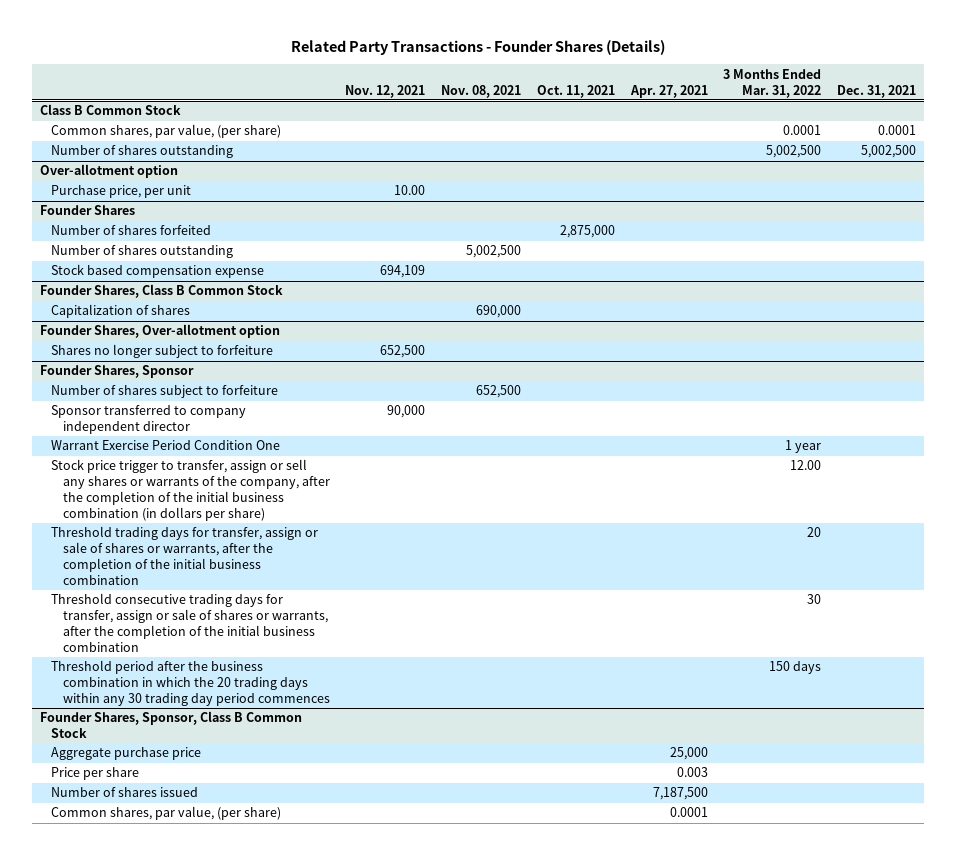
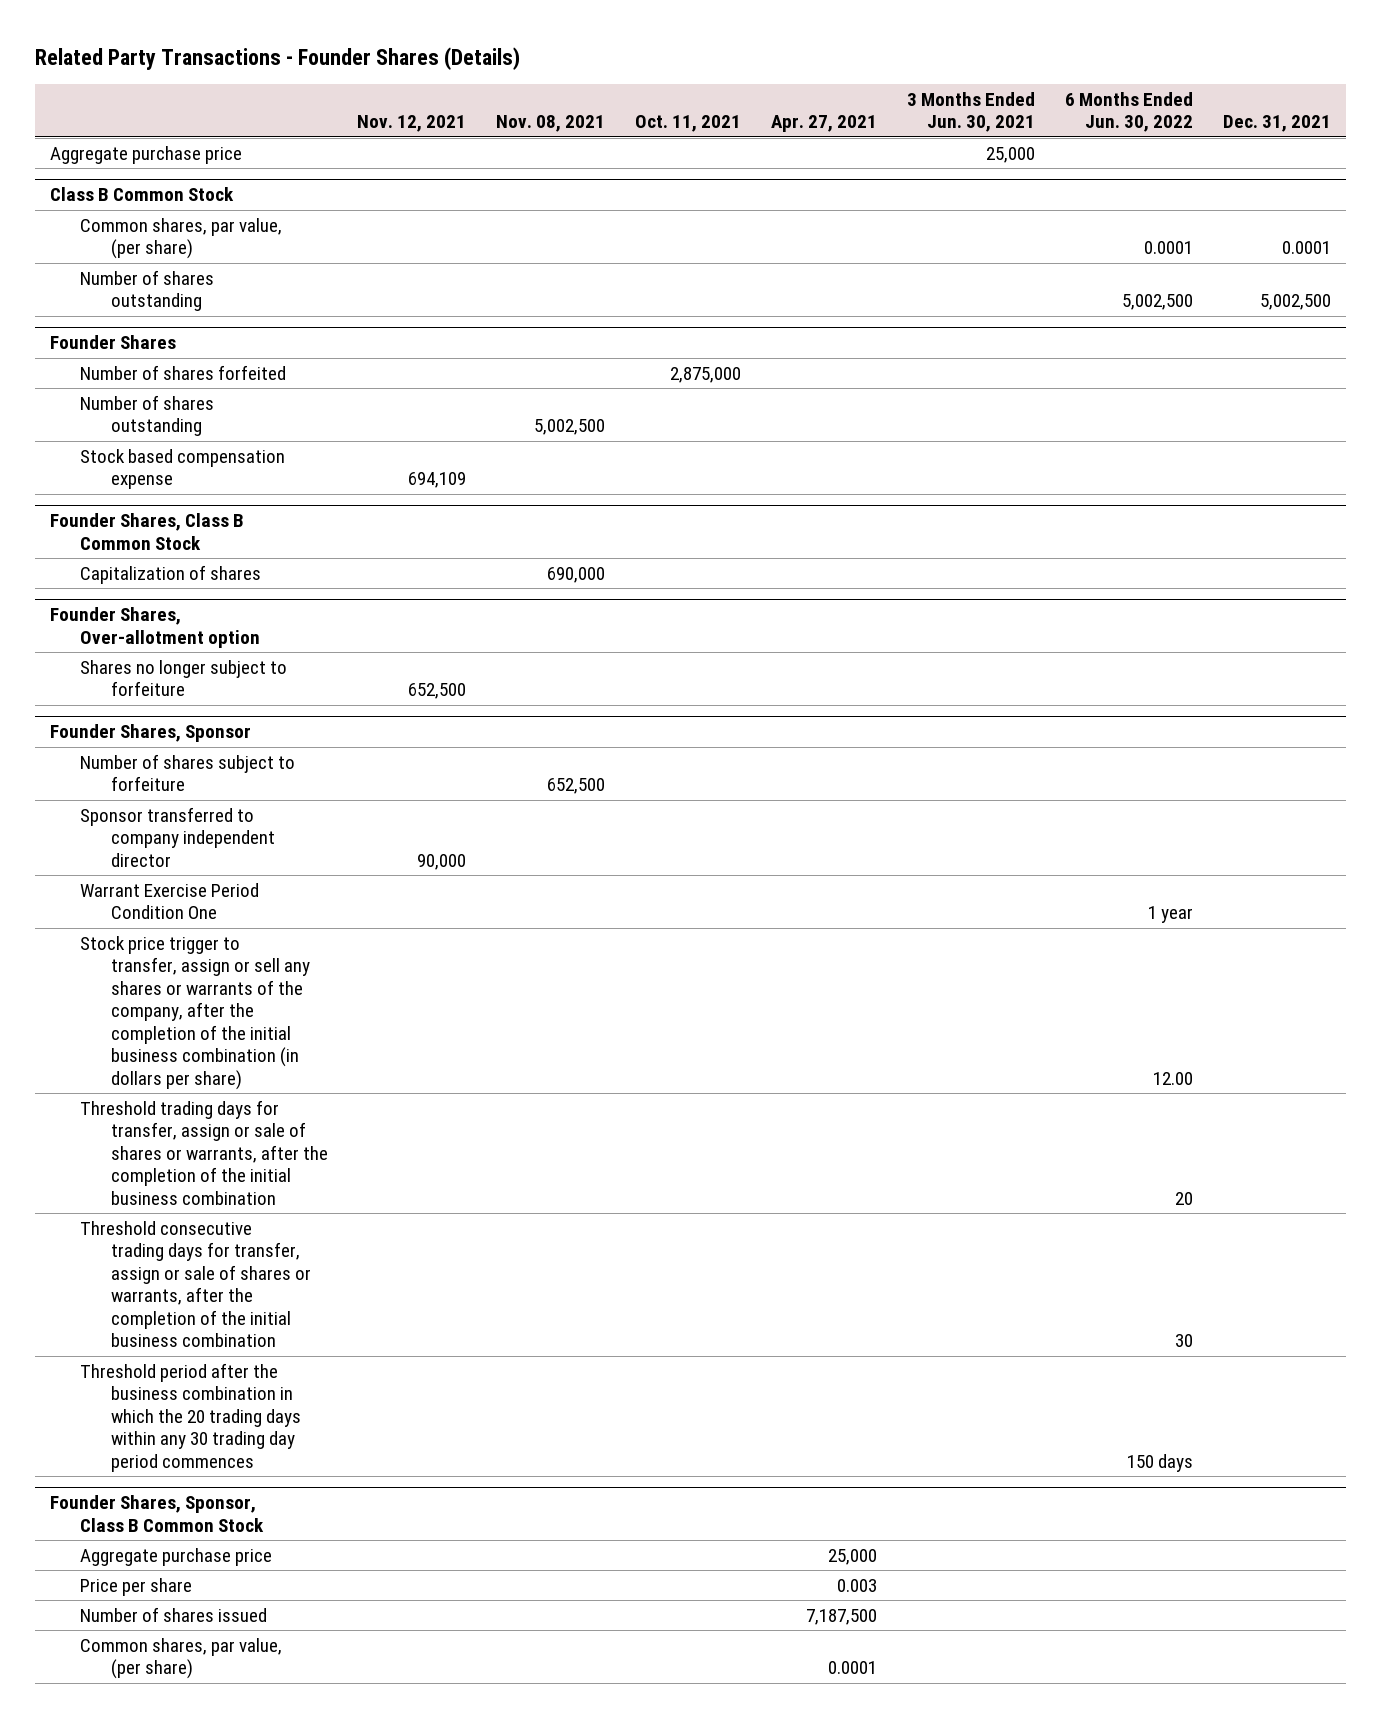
- | Nov. 12, 2021 | Nov. 08, 2021 | Oct. 11, 2021 | Apr. 27, 2021 | 3 Months Ended Mar. 31, 2022 | Dec. 31, 2021
+ | Nov. 12, 2021 | Nov. 08, 2021 | Oct. 11, 2021 | Apr. 27, 2021 | 3 Months Ended Jun. 30, 2021 | 6 Months Ended Jun. 30, 2022 | Dec. 31, 2021
+ Aggregate purchase price | | | | | 25,000 | |
- Over-allotment option
- Purchase price, per unit | 10.00 | | | | |

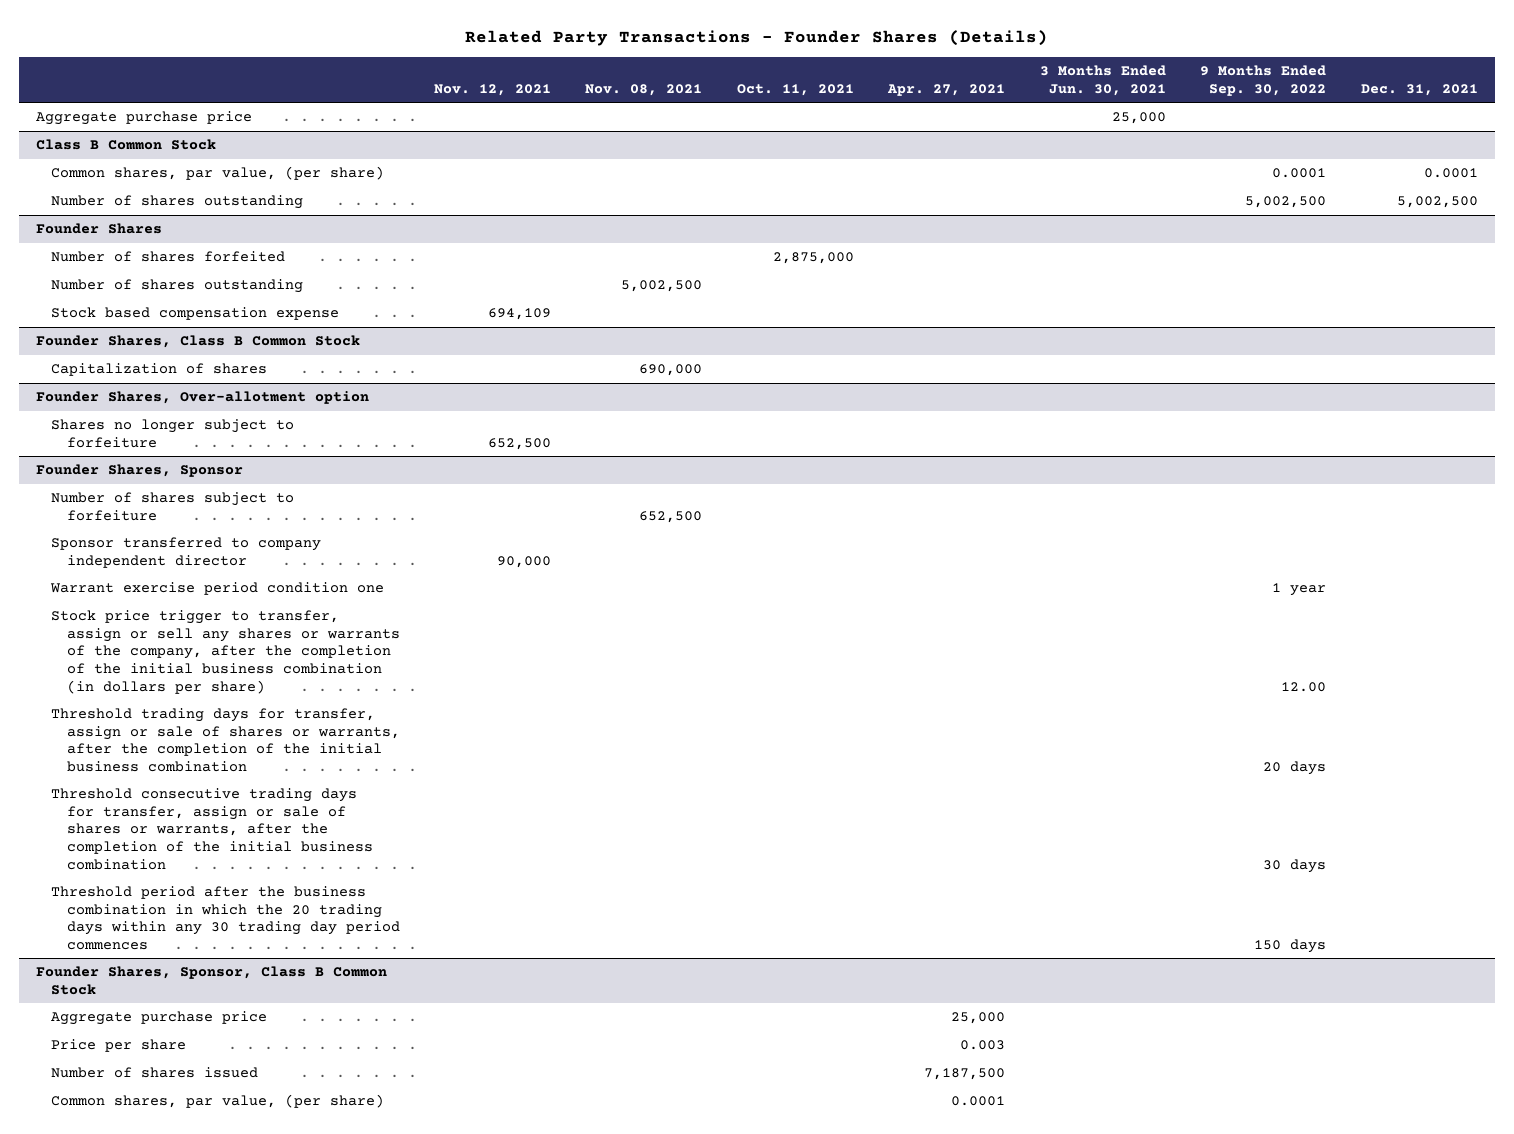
- | Nov. 12, 2021 | Nov. 08, 2021 | Oct. 11, 2021 | Apr. 27, 2021 | 3 Months Ended Jun. 30, 2021 | 6 Months Ended Jun. 30, 2022 | Dec. 31, 2021
+ | Nov. 12, 2021 | Nov. 08, 2021 | Oct. 11, 2021 | Apr. 27, 2021 | 3 Months Ended Jun. 30, 2021 | 9 Months Ended Sep. 30, 2022 | Dec. 31, 2021
@ Founder Shares, Sponsor
- Warrant Exercise Period Condition One | | | | | | 1 year |
+ Warrant exercise period condition one | | | | | | 1 year |

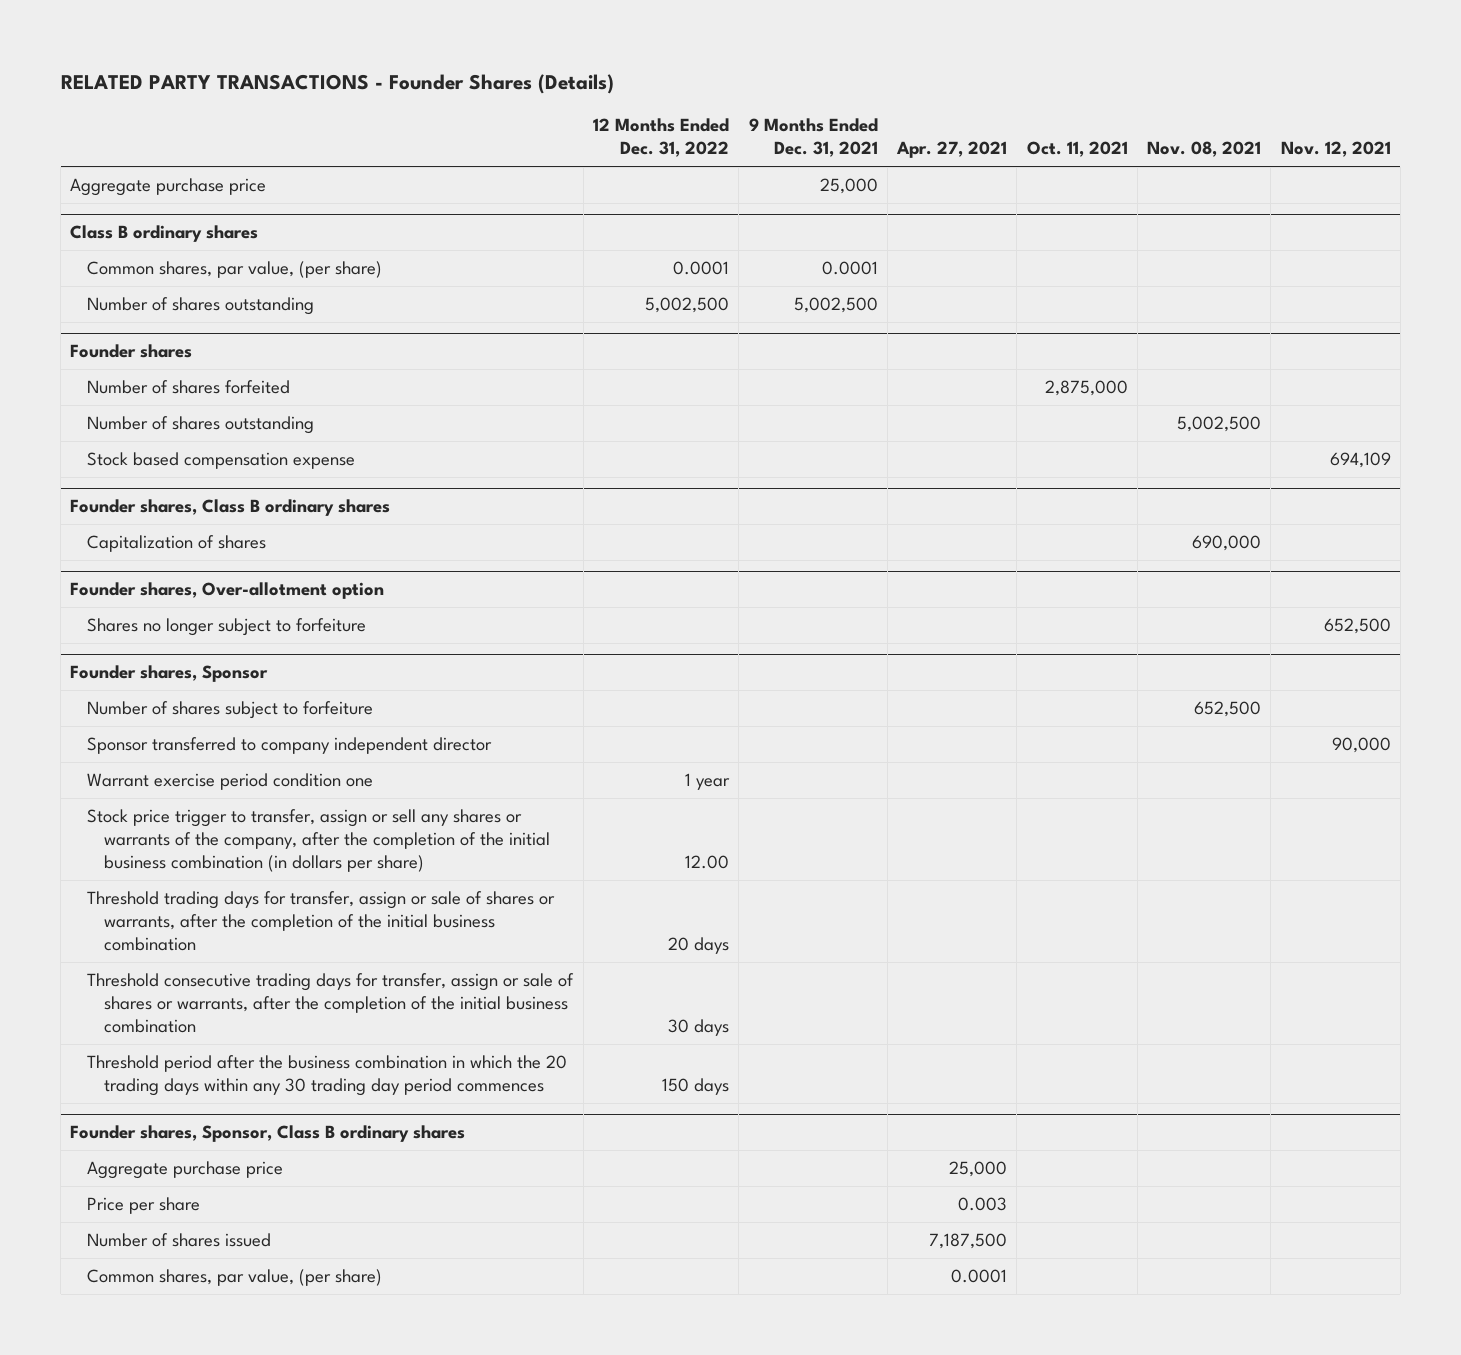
- Related Party Transactions - Founder Shares (Details)
+ RELATED PARTY TRANSACTIONS - Founder Shares (Details)
- | Nov. 12, 2021 | Nov. 08, 2021 | Oct. 11, 2021 | Apr. 27, 2021 | 3 Months Ended Jun. 30, 2021 | 9 Months Ended Sep. 30, 2022 | Dec. 31, 2021
+ | 12 Months Ended Dec. 31, 2022 | 9 Months Ended Dec. 31, 2021 | Apr. 27, 2021 | Oct. 11, 2021 | Nov. 08, 2021 | Nov. 12, 2021
- Class B Common Stock
+ Class B ordinary shares
- Founder Shares
+ Founder shares
- Founder Shares, Class B Common Stock
+ Founder shares, Class B ordinary shares
- Founder Shares, Over-allotment option
+ Founder shares, Over-allotment option
- Founder Shares, Sponsor
+ Founder shares, Sponsor
- Founder Shares, Sponsor, Class B Common Stock
+ Founder shares, Sponsor, Class B ordinary shares

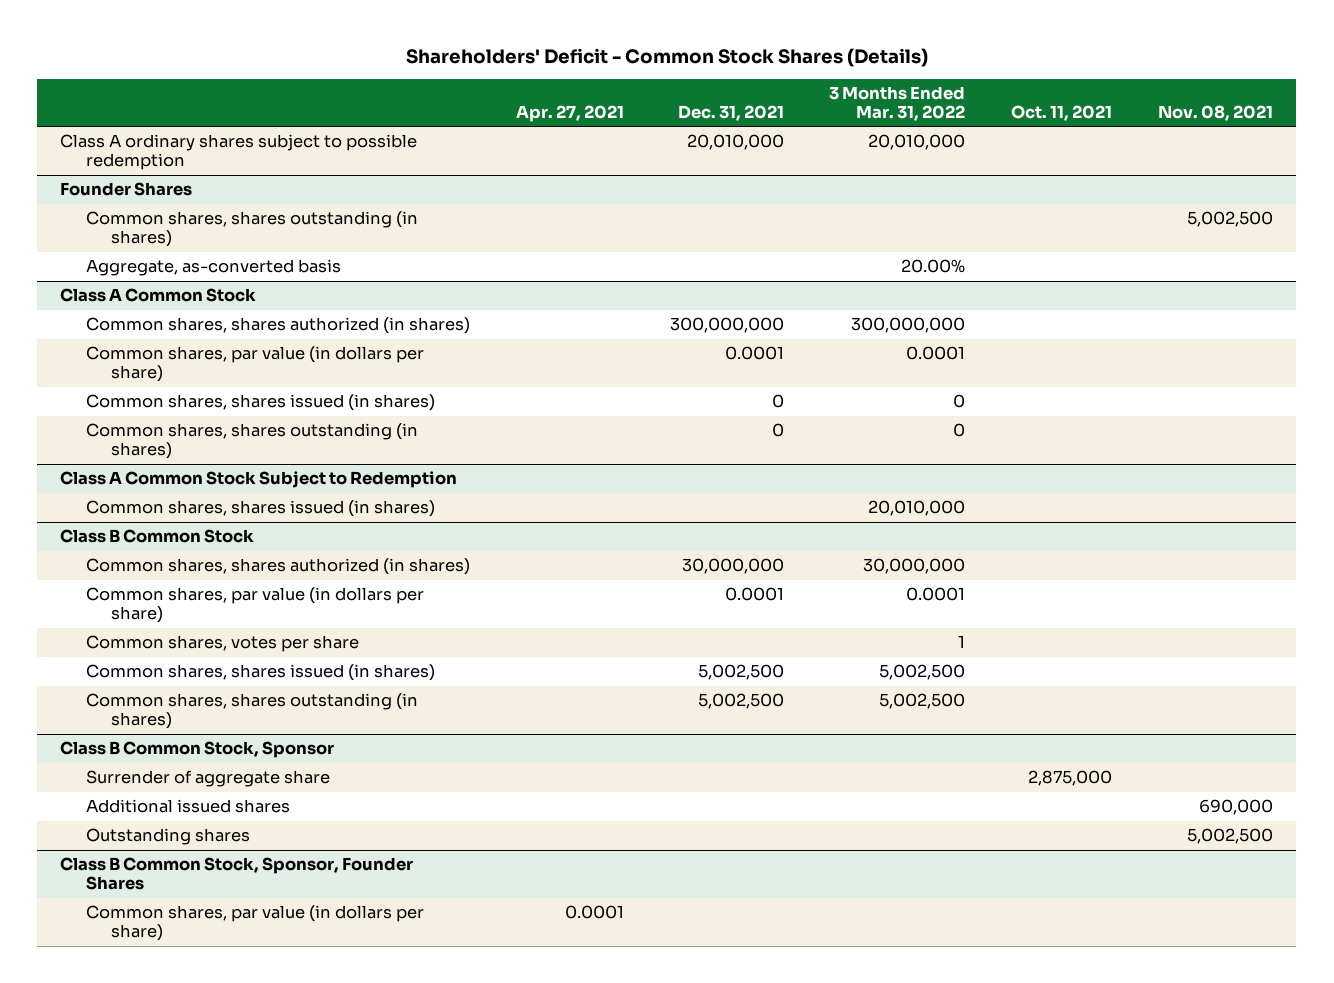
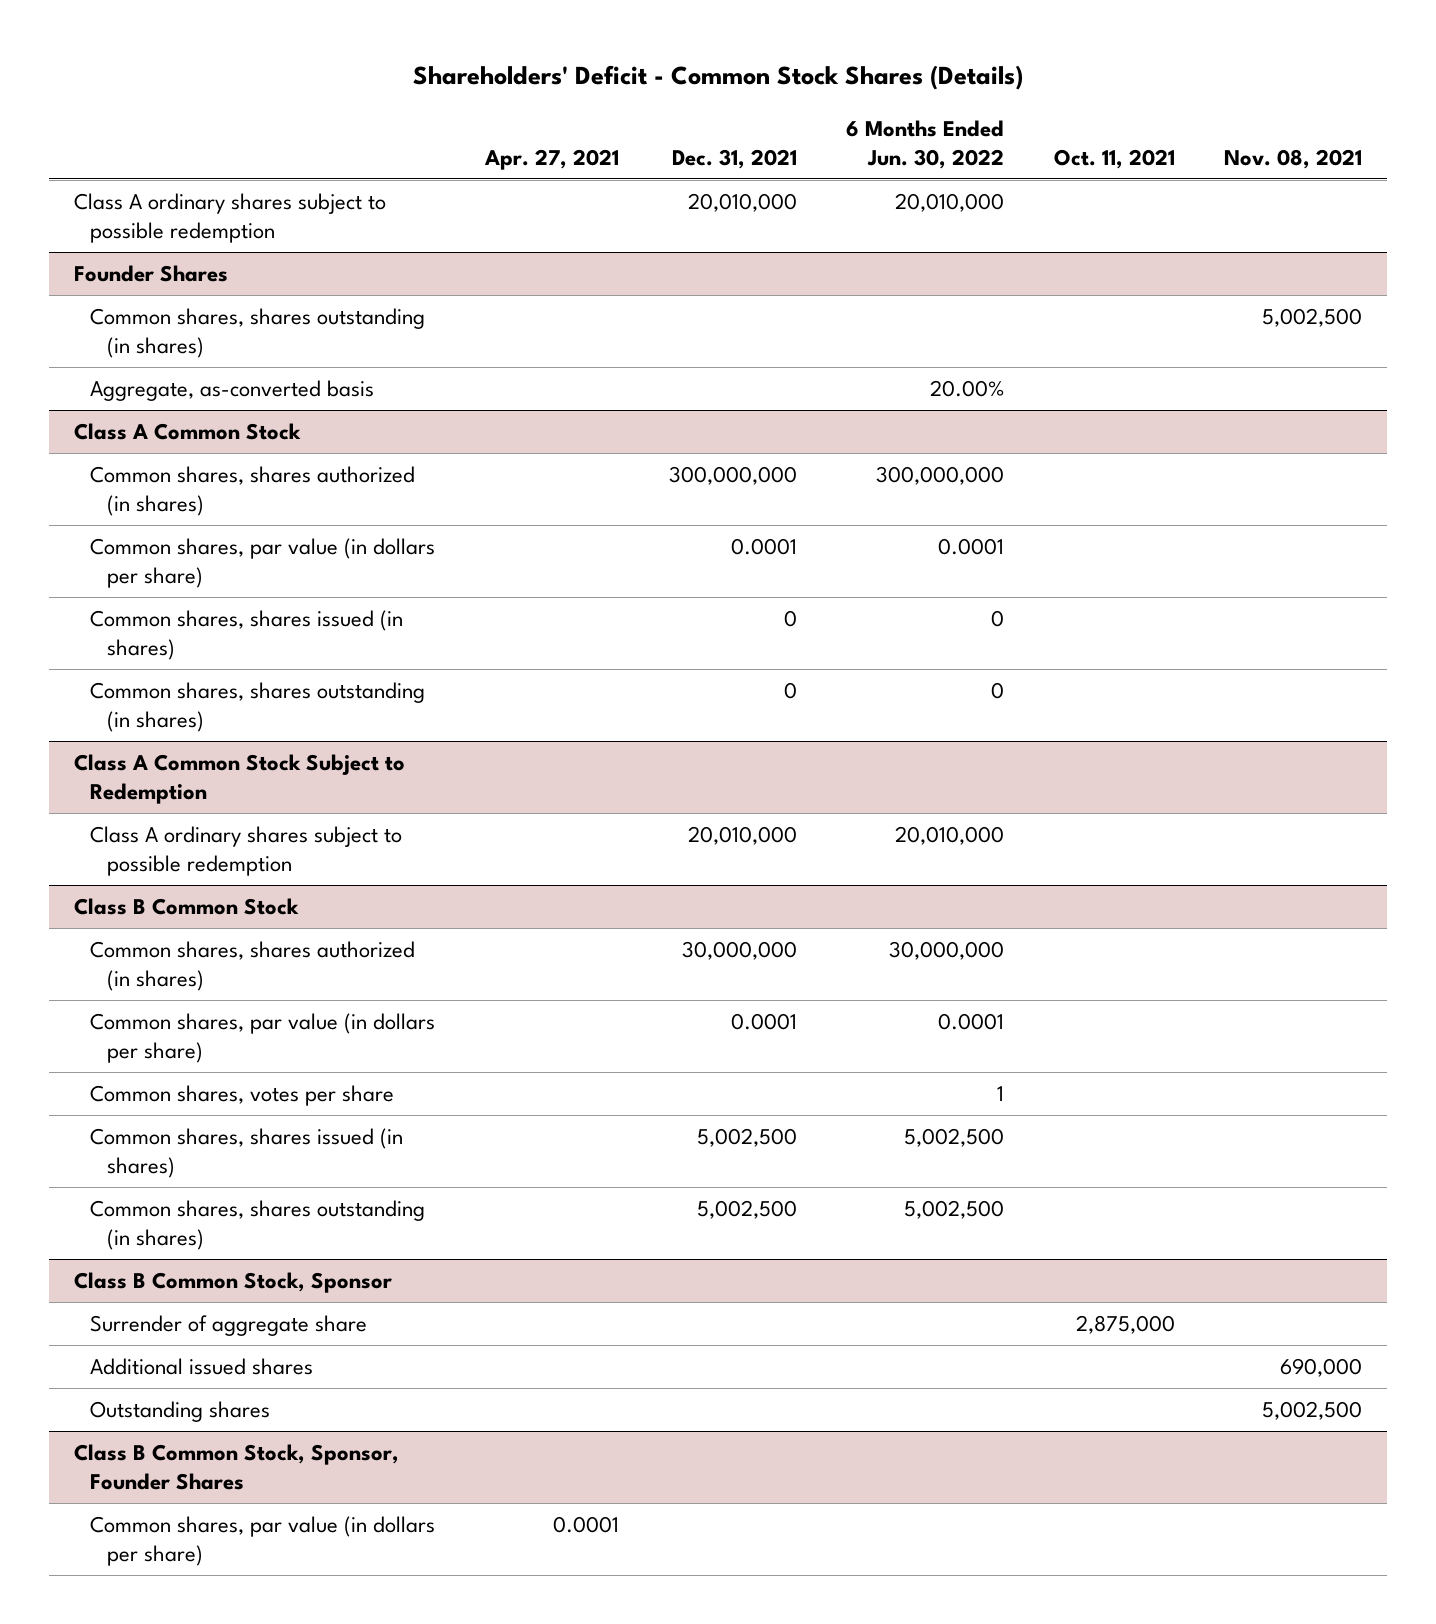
- | Apr. 27, 2021 | Dec. 31, 2021 | 3 Months Ended Mar. 31, 2022 | Oct. 11, 2021 | Nov. 08, 2021
+ | Apr. 27, 2021 | Dec. 31, 2021 | 6 Months Ended Jun. 30, 2022 | Oct. 11, 2021 | Nov. 08, 2021
@ Class A Common Stock Subject to Redemption
- Common shares, shares issued (in shares) | | | 20,010,000 | |
+ Class A ordinary shares subject to possible redemption | | 20,010,000 | 20,010,000 | |

